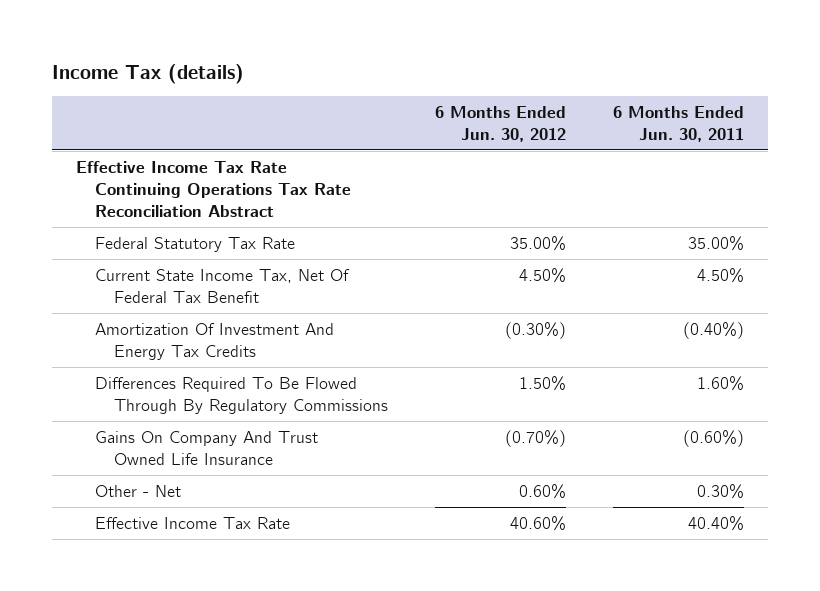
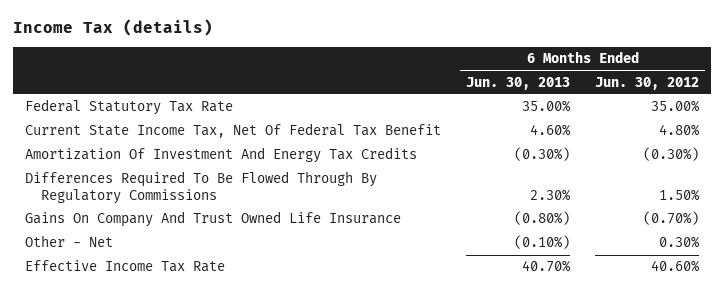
- | 6 Months Ended Jun. 30, 2012 | 6 Months Ended Jun. 30, 2011
+ | 6 Months Ended Jun. 30, 2013 | 6 Months Ended Jun. 30, 2012
- Effective Income Tax Rate Continuing Operations Tax Rate Reconciliation Abstract
- Current State Income Tax, Net Of Federal Tax Benefit | 4.50% | 4.50%
+ Current State Income Tax, Net Of Federal Tax Benefit | 4.60% | 4.80%
- Other - Net | 0.60% | 0.30%
+ Other - Net | (0.10%) | 0.30%

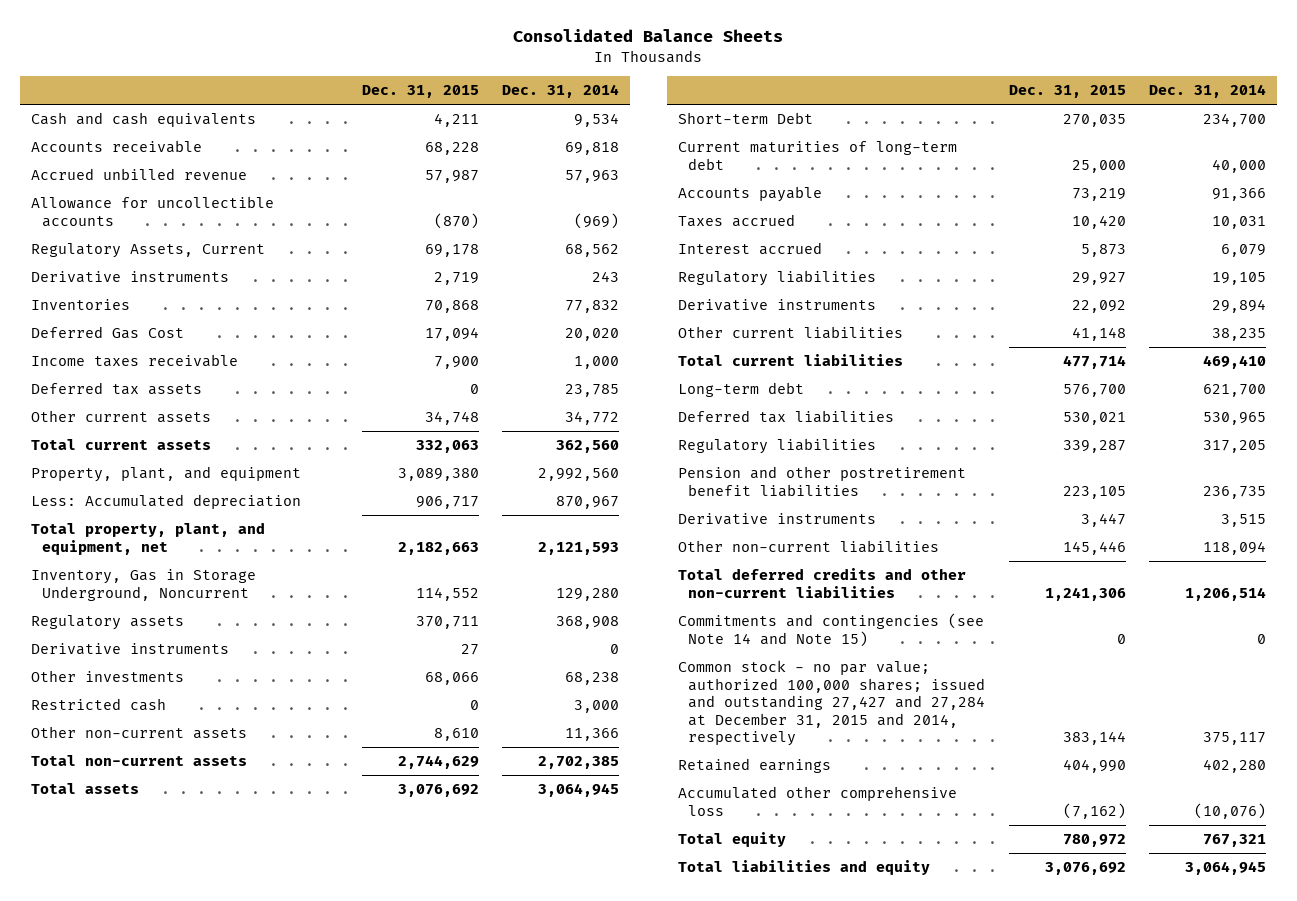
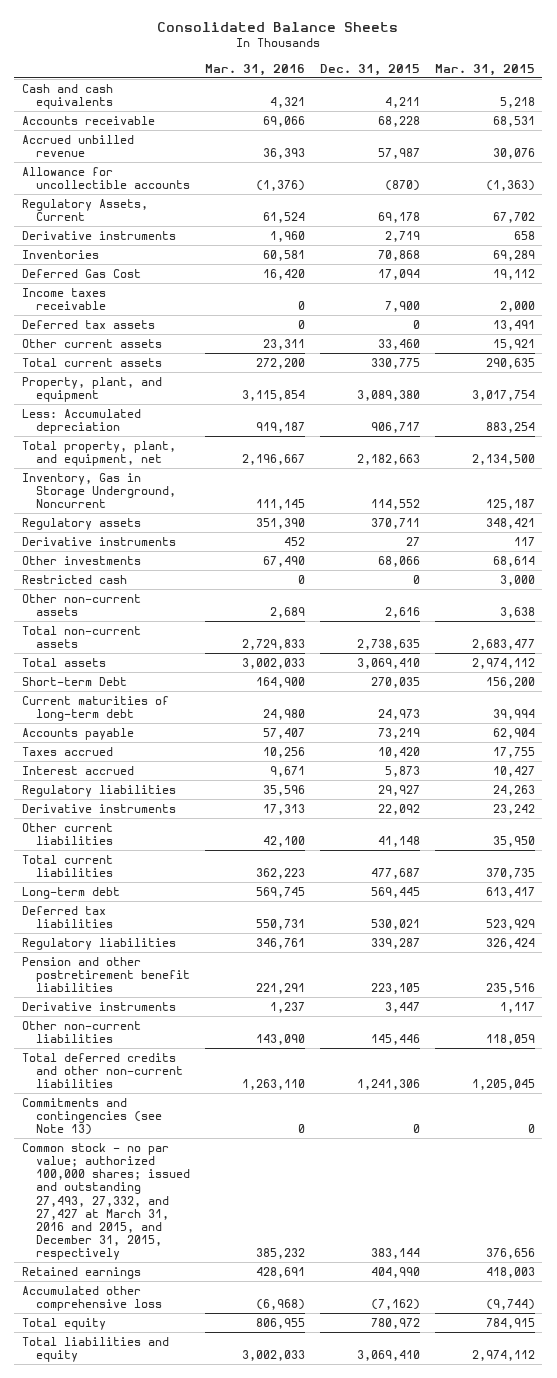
- | Dec. 31, 2015 | Dec. 31, 2014
+ | Mar. 31, 2016 | Dec. 31, 2015 | Mar. 31, 2015
- Other current assets | 34,748 | 34,772
- Total current assets | 332,063 | 362,560
+ Other current assets | 23,311 | 33,460 | 15,921
+ Total current assets | 272,200 | 330,775 | 290,635
- Other non-current assets | 8,610 | 11,366
- Total non-current assets | 2,744,629 | 2,702,385
- Total assets | 3,076,692 | 3,064,945
+ Other non-current assets | 2,689 | 2,616 | 3,638
+ Total non-current assets | 2,729,833 | 2,738,635 | 2,683,477
+ Total assets | 3,002,033 | 3,069,410 | 2,974,112
- Current maturities of long-term debt | 25,000 | 40,000
+ Current maturities of long-term debt | 24,980 | 24,973 | 39,994
- Total current liabilities | 477,714 | 469,410
- Long-term debt | 576,700 | 621,700
+ Total current liabilities | 362,223 | 477,687 | 370,735
+ Long-term debt | 569,745 | 569,445 | 613,417
- Commitments and contingencies (see Note 14 and Note 15) | 0 | 0
- Common stock - no par value; authorized 100,000 shares; issued and outstanding 27,427 and 27,284 at December 31, 2015 and 2014, respectively | 383,144 | 375,117
+ Commitments and contingencies (see Note 13) | 0 | 0 | 0
+ Common stock - no par value; authorized 100,000 shares; issued and outstanding 27,493, 27,332, and 27,427 at March 31, 2016 and 2015, and December 31, 2015, respectively | 385,232 | 383,144 | 376,656
- Total liabilities and equity | 3,076,692 | 3,064,945
+ Total liabilities and equity | 3,002,033 | 3,069,410 | 2,974,112

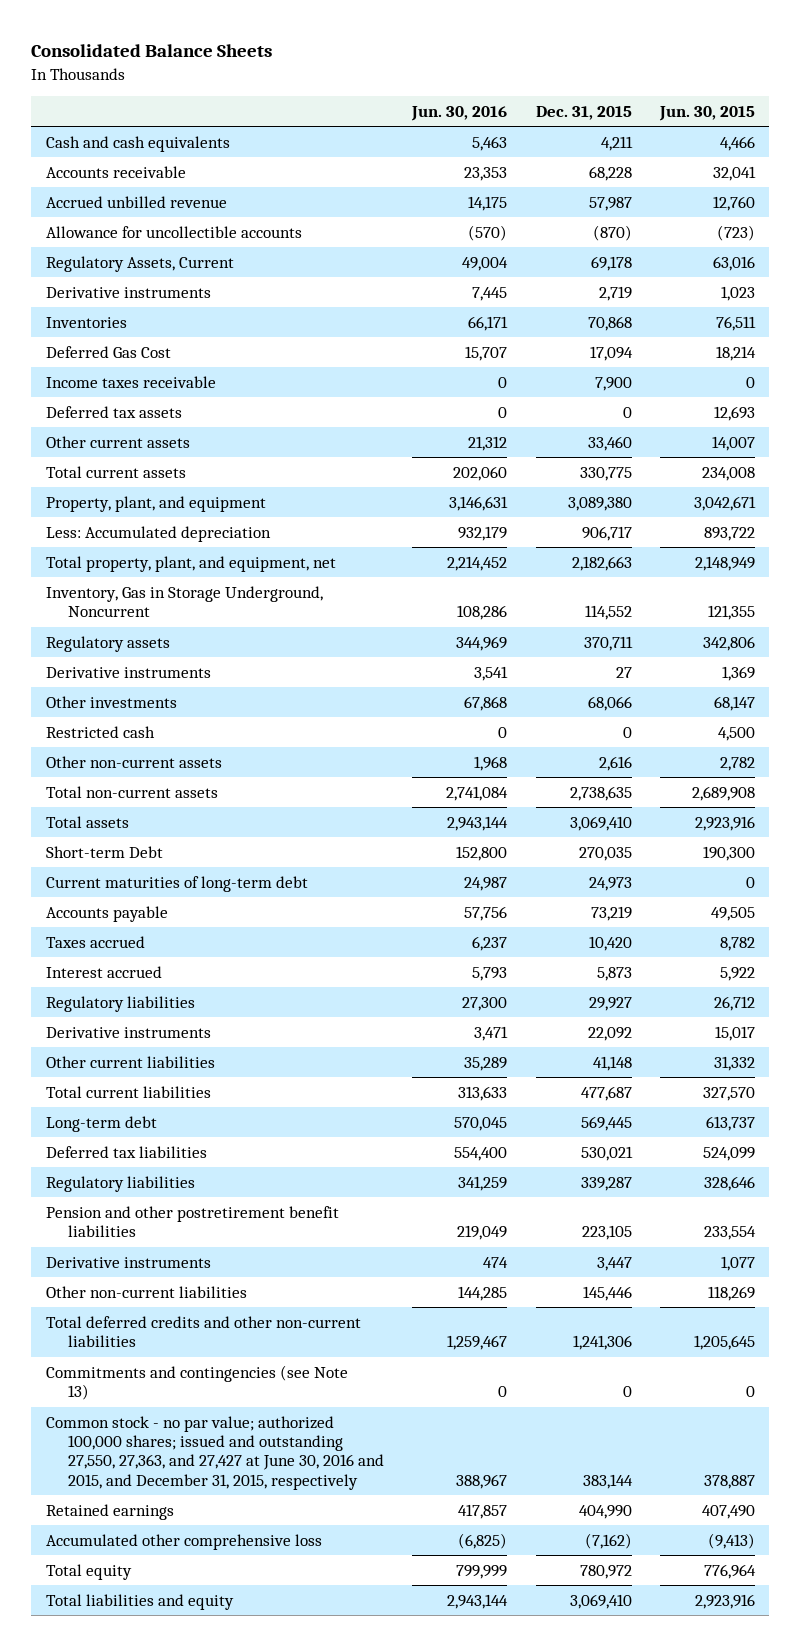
- | Mar. 31, 2016 | Dec. 31, 2015 | Mar. 31, 2015
+ | Jun. 30, 2016 | Dec. 31, 2015 | Jun. 30, 2015
- Common stock - no par value; authorized 100,000 shares; issued and outstanding 27,493, 27,332, and 27,427 at March 31, 2016 and 2015, and December 31, 2015, respectively | 385,232 | 383,144 | 376,656
+ Common stock - no par value; authorized 100,000 shares; issued and outstanding 27,550, 27,363, and 27,427 at June 30, 2016 and 2015, and December 31, 2015, respectively | 388,967 | 383,144 | 378,887

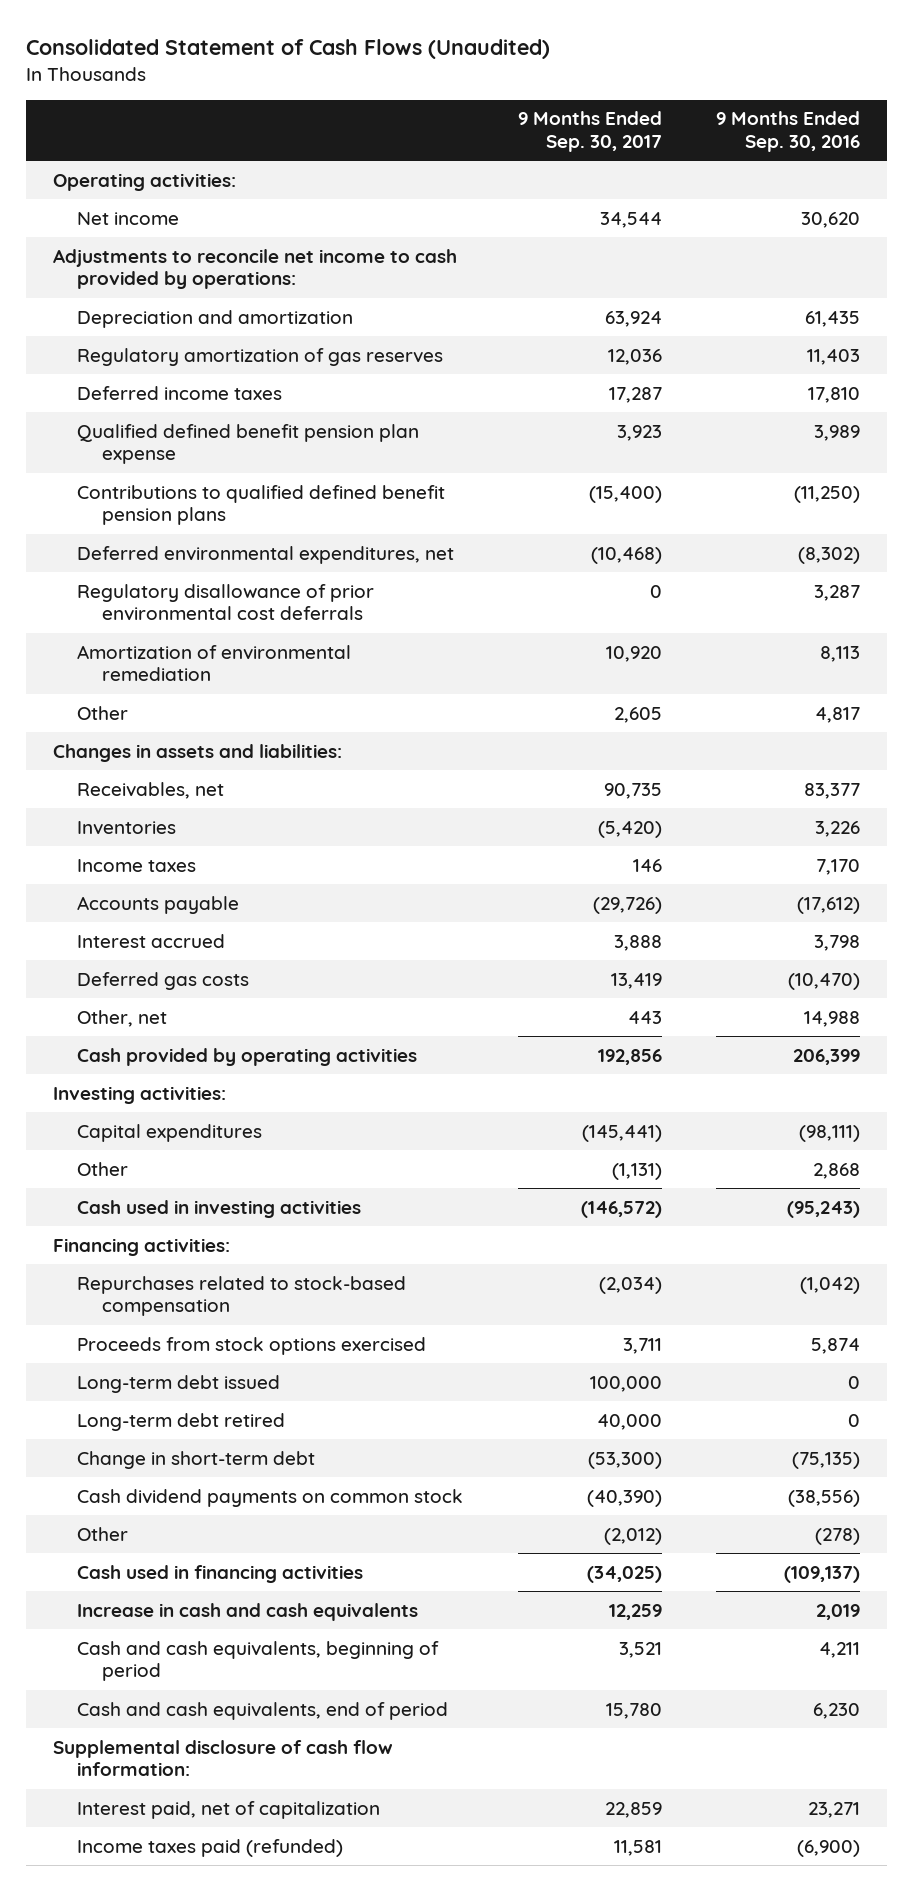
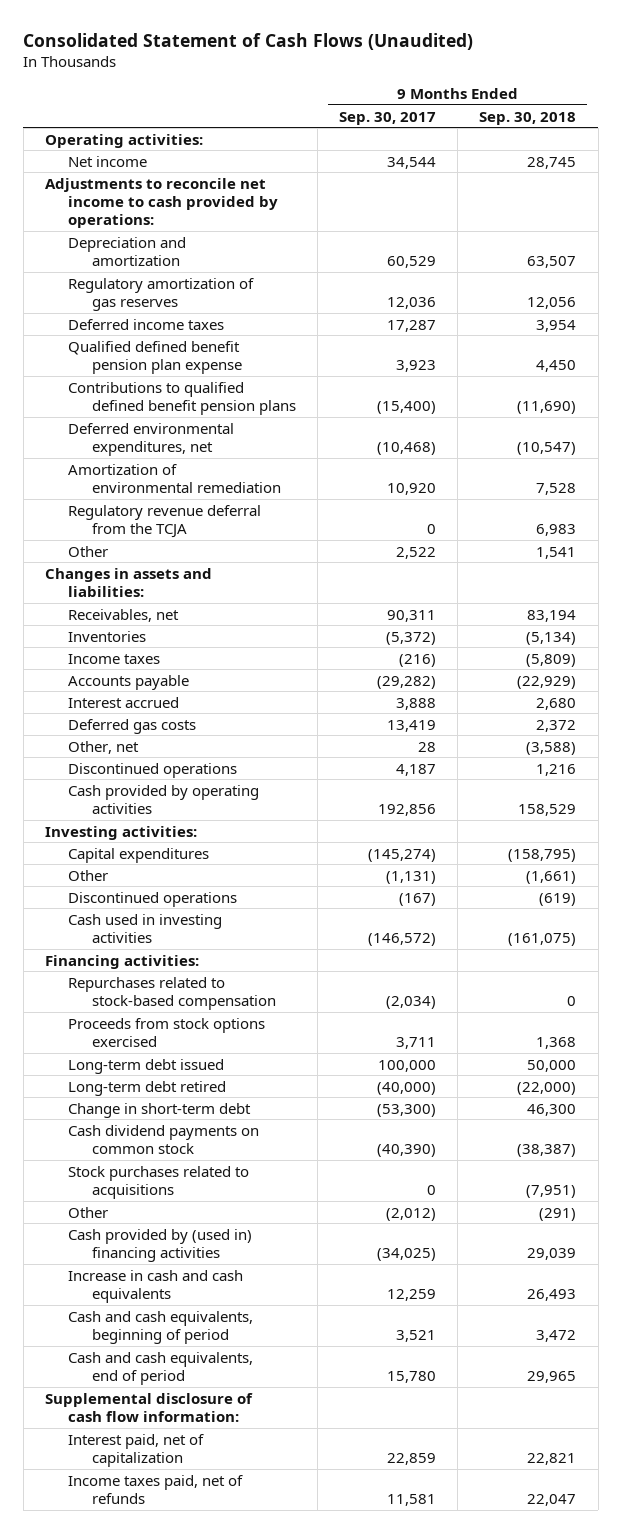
- | 9 Months Ended Sep. 30, 2017 | 9 Months Ended Sep. 30, 2016
+ | 9 Months Ended Sep. 30, 2017 | 9 Months Ended Sep. 30, 2018
- Depreciation and amortization | 63,924 | 61,435
+ Depreciation and amortization | 60,529 | 63,507
- Regulatory disallowance of prior environmental cost deferrals | 0 | 3,287
- Other | 2,605 | 4,817
+ Regulatory revenue deferral from the TCJA | 0 | 6,983
+ Other | 2,522 | 1,541
- Receivables, net | 90,735 | 83,377
- Inventories | (5,420) | 3,226
- Income taxes | 146 | 7,170
- Accounts payable | (29,726) | (17,612)
+ Receivables, net | 90,311 | 83,194
+ Inventories | (5,372) | (5,134)
+ Income taxes | (216) | (5,809)
+ Accounts payable | (29,282) | (22,929)
- Other, net | 443 | 14,988
+ Other, net | 28 | (3,588)
+ Discontinued operations | 4,187 | 1,216
- Capital expenditures | (145,441) | (98,111)
+ Capital expenditures | (145,274) | (158,795)
+ Discontinued operations | (167) | (619)
- Long-term debt retired | 40,000 | 0
+ Long-term debt retired | (40,000) | (22,000)
+ Stock purchases related to acquisitions | 0 | (7,951)
- Cash used in financing activities | (34,025) | (109,137)
+ Cash provided by (used in) financing activities | (34,025) | 29,039
- Income taxes paid (refunded) | 11,581 | (6,900)
+ Income taxes paid, net of refunds | 11,581 | 22,047

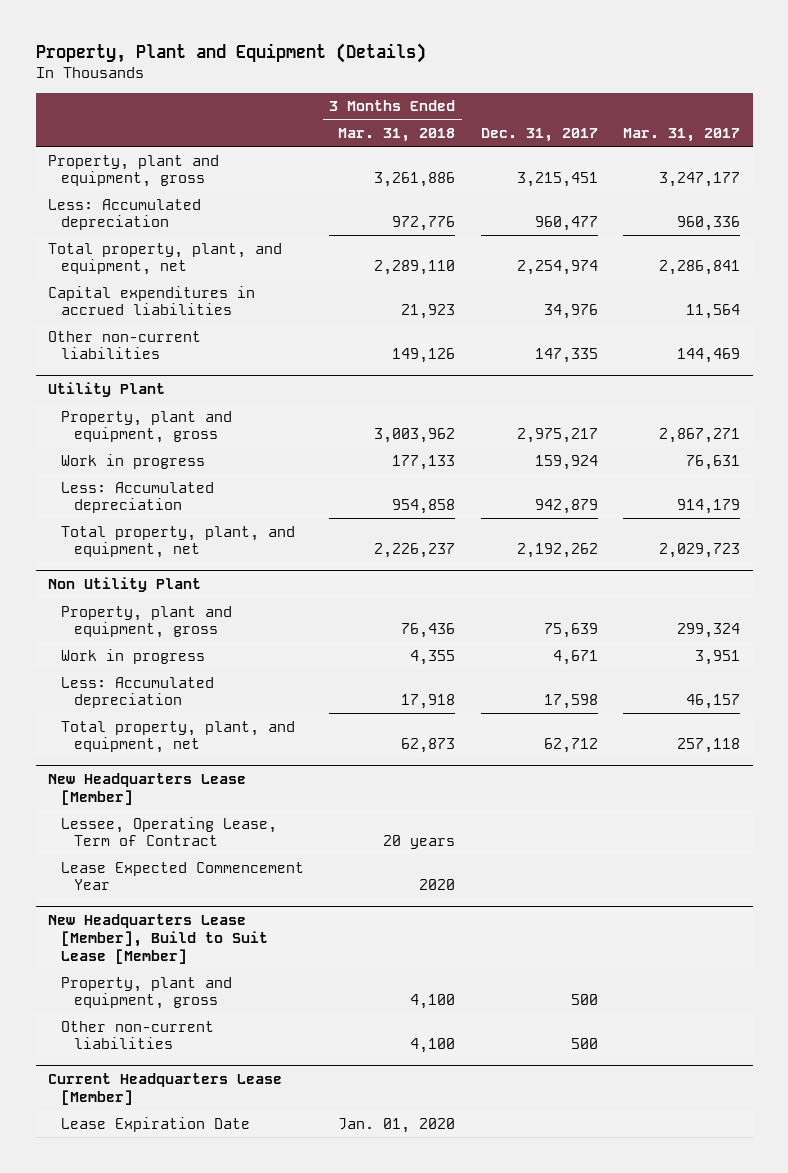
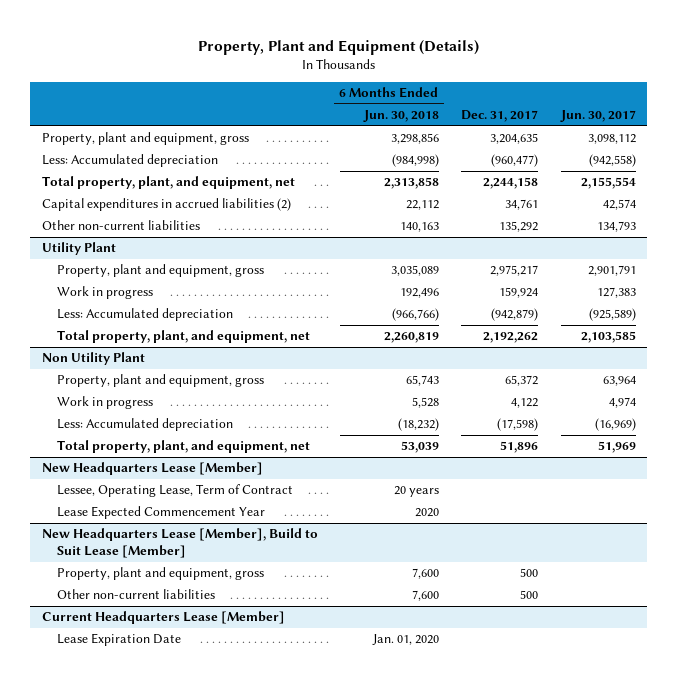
- | 3 Months Ended Mar. 31, 2018 | Dec. 31, 2017 | Mar. 31, 2017
+ | 6 Months Ended Jun. 30, 2018 | Dec. 31, 2017 | Jun. 30, 2017
- Property, plant and equipment, gross | 3,261,886 | 3,215,451 | 3,247,177
- Less: Accumulated depreciation | 972,776 | 960,477 | 960,336
- Total property, plant, and equipment, net | 2,289,110 | 2,254,974 | 2,286,841
- Capital expenditures in accrued liabilities | 21,923 | 34,976 | 11,564
- Other non-current liabilities | 149,126 | 147,335 | 144,469
+ Property, plant and equipment, gross | 3,298,856 | 3,204,635 | 3,098,112
+ Less: Accumulated depreciation | (984,998) | (960,477) | (942,558)
+ Total property, plant, and equipment, net | 2,313,858 | 2,244,158 | 2,155,554
+ Capital expenditures in accrued liabilities (2) | 22,112 | 34,761 | 42,574
+ Other non-current liabilities | 140,163 | 135,292 | 134,793
@ Utility Plant
- Less: Accumulated depreciation | 954,858 | 942,879 | 914,179
+ Less: Accumulated depreciation | (966,766) | (942,879) | (925,589)
@ Non Utility Plant
- Property, plant and equipment, gross | 76,436 | 75,639 | 299,324
- Work in progress | 4,355 | 4,671 | 3,951
- Less: Accumulated depreciation | 17,918 | 17,598 | 46,157
- Total property, plant, and equipment, net | 62,873 | 62,712 | 257,118
+ Property, plant and equipment, gross | 65,743 | 65,372 | 63,964
+ Work in progress | 5,528 | 4,122 | 4,974
+ Less: Accumulated depreciation | (18,232) | (17,598) | (16,969)
+ Total property, plant, and equipment, net | 53,039 | 51,896 | 51,969

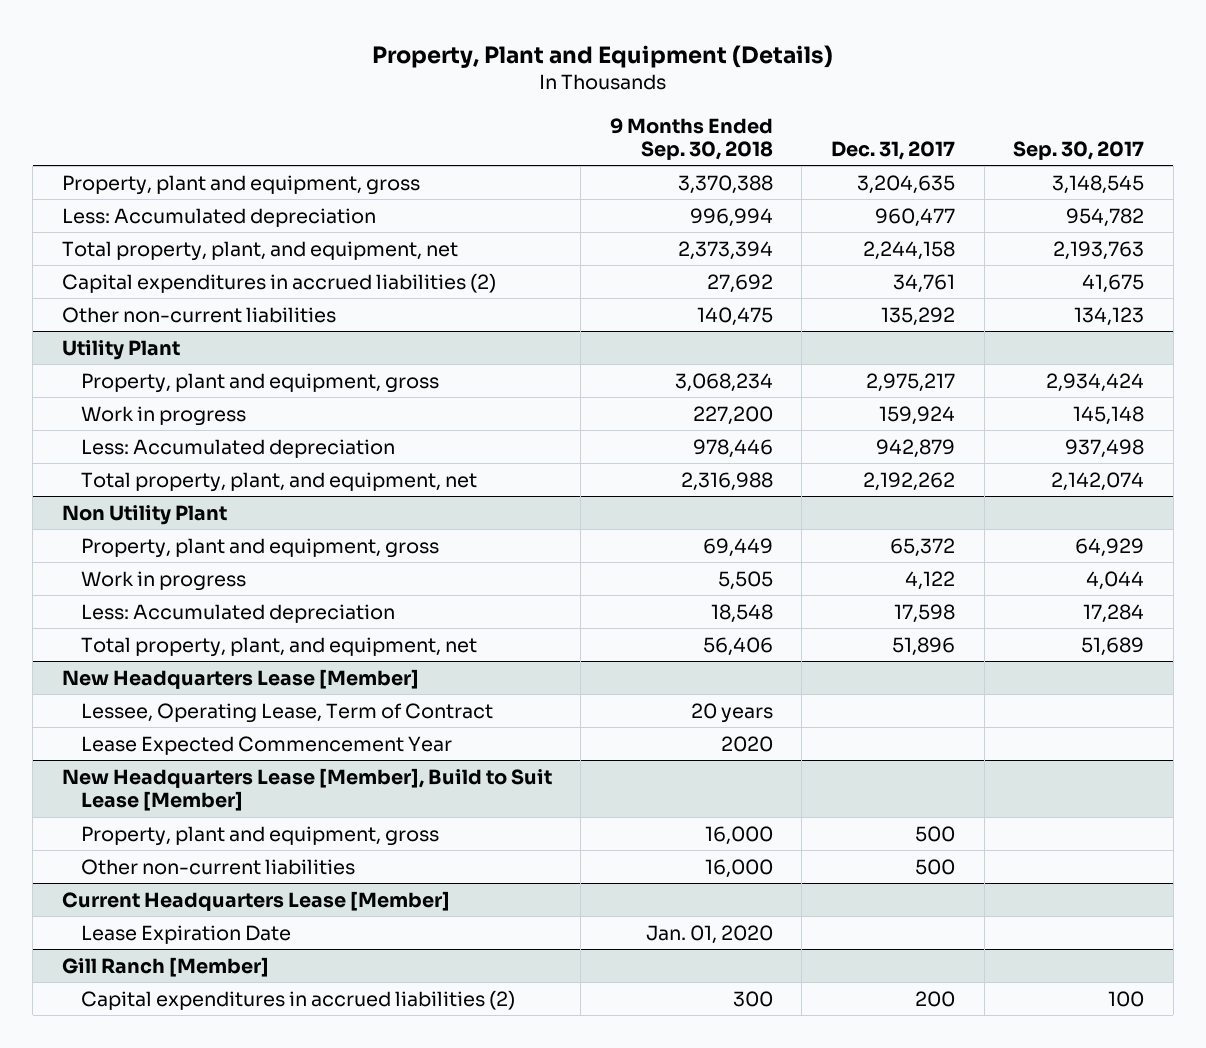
- | 6 Months Ended Jun. 30, 2018 | Dec. 31, 2017 | Jun. 30, 2017
+ | 9 Months Ended Sep. 30, 2018 | Dec. 31, 2017 | Sep. 30, 2017
- Less: Accumulated depreciation | (984,998) | (960,477) | (942,558)
+ Less: Accumulated depreciation | 996,994 | 960,477 | 954,782
@ Utility Plant
- Less: Accumulated depreciation | (966,766) | (942,879) | (925,589)
+ Less: Accumulated depreciation | 978,446 | 942,879 | 937,498
@ Non Utility Plant
- Less: Accumulated depreciation | (18,232) | (17,598) | (16,969)
+ Less: Accumulated depreciation | 18,548 | 17,598 | 17,284
+ Gill Ranch [Member]
+ Capital expenditures in accrued liabilities (2) | 300 | 200 | 100

